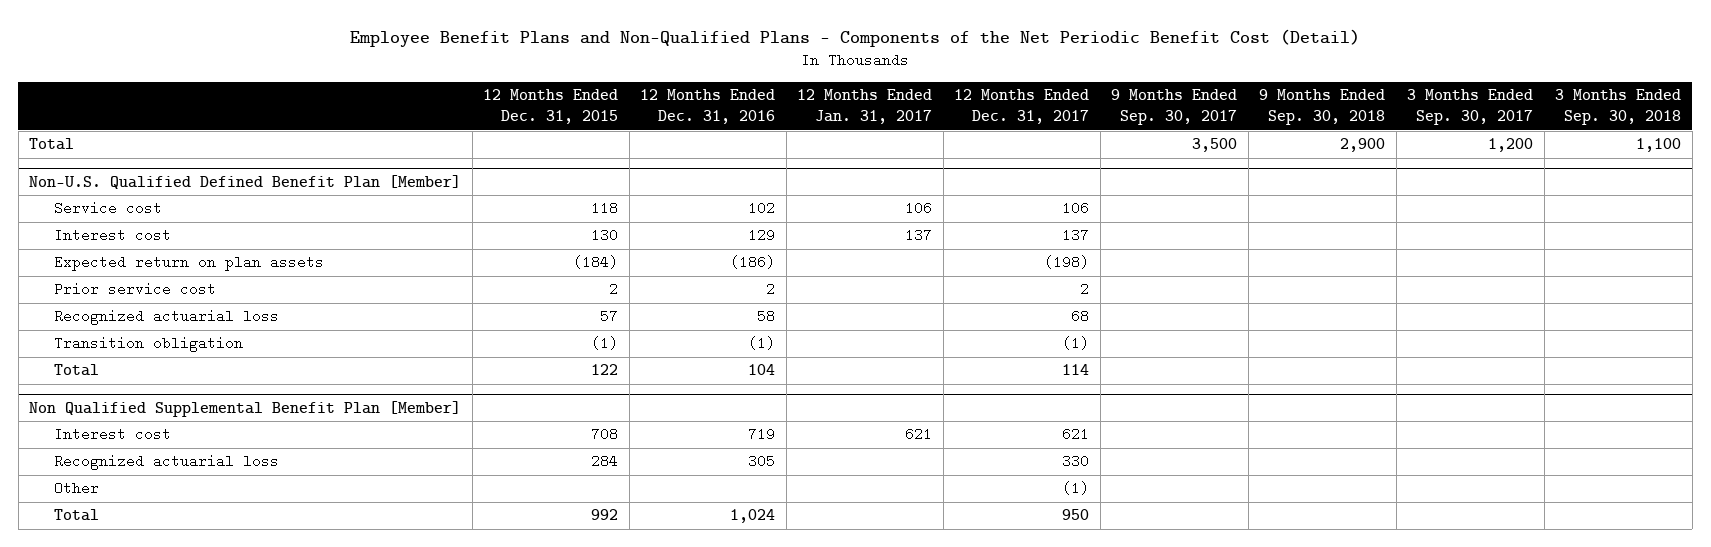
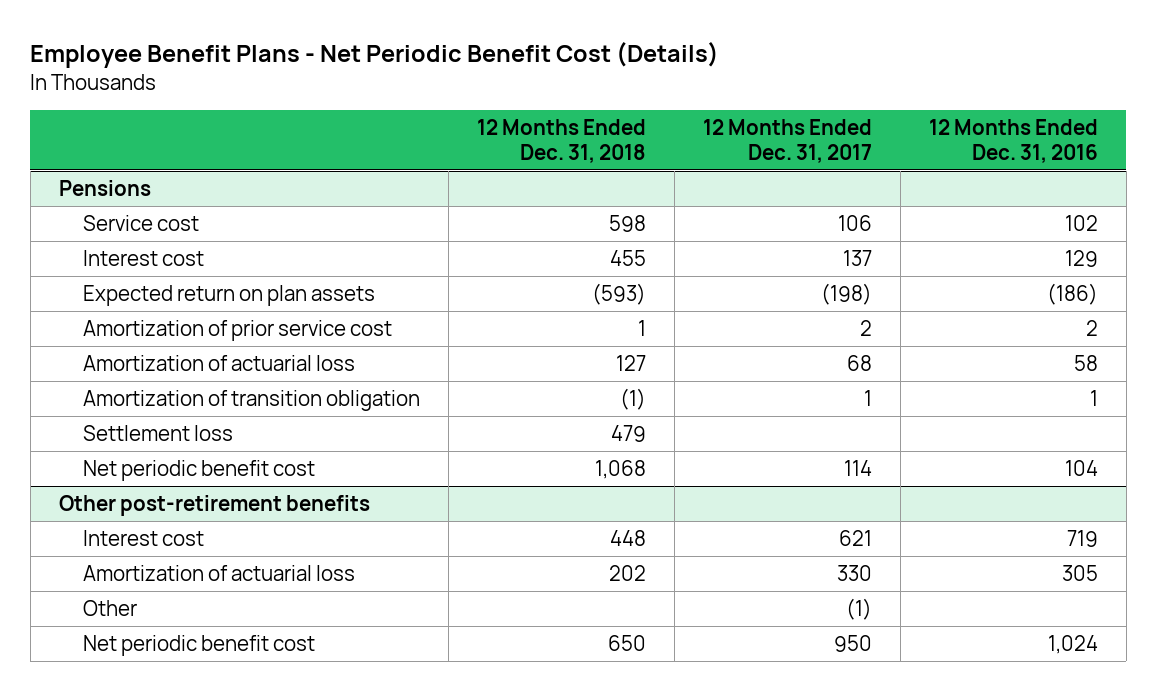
- Employee Benefit Plans and Non-Qualified Plans - Components of the Net Periodic Benefit Cost (Detail)
+ Employee Benefit Plans - Net Periodic Benefit Cost (Details)
- | 12 Months Ended Dec. 31, 2015 | 12 Months Ended Dec. 31, 2016 | 12 Months Ended Jan. 31, 2017 | 12 Months Ended Dec. 31, 2017 | 9 Months Ended Sep. 30, 2017 | 9 Months Ended Sep. 30, 2018 | 3 Months Ended Sep. 30, 2017 | 3 Months Ended Sep. 30, 2018
+ | 12 Months Ended Dec. 31, 2018 | 12 Months Ended Dec. 31, 2017 | 12 Months Ended Dec. 31, 2016
- Total | | | | | 3,500 | 2,900 | 1,200 | 1,100
- Non-U.S. Qualified Defined Benefit Plan [Member]
+ Pensions
- Prior service cost | 2 | 2 | | 2 | | | |
- Recognized actuarial loss | 57 | 58 | | 68 | | | |
- Transition obligation | (1) | (1) | | (1) | | | |
- Total | 122 | 104 | | 114 | | | |
- Non Qualified Supplemental Benefit Plan [Member]
+ Amortization of prior service cost | 1 | 2 | 2
+ Amortization of actuarial loss | 127 | 68 | 58
+ Amortization of transition obligation | (1) | 1 | 1
+ Settlement loss | 479 | |
+ Net periodic benefit cost | 1,068 | 114 | 104
+ Other post-retirement benefits
- Recognized actuarial loss | 284 | 305 | | 330 | | | |
+ Amortization of actuarial loss | 202 | 330 | 305
- Total | 992 | 1,024 | | 950 | | | |
+ Net periodic benefit cost | 650 | 950 | 1,024

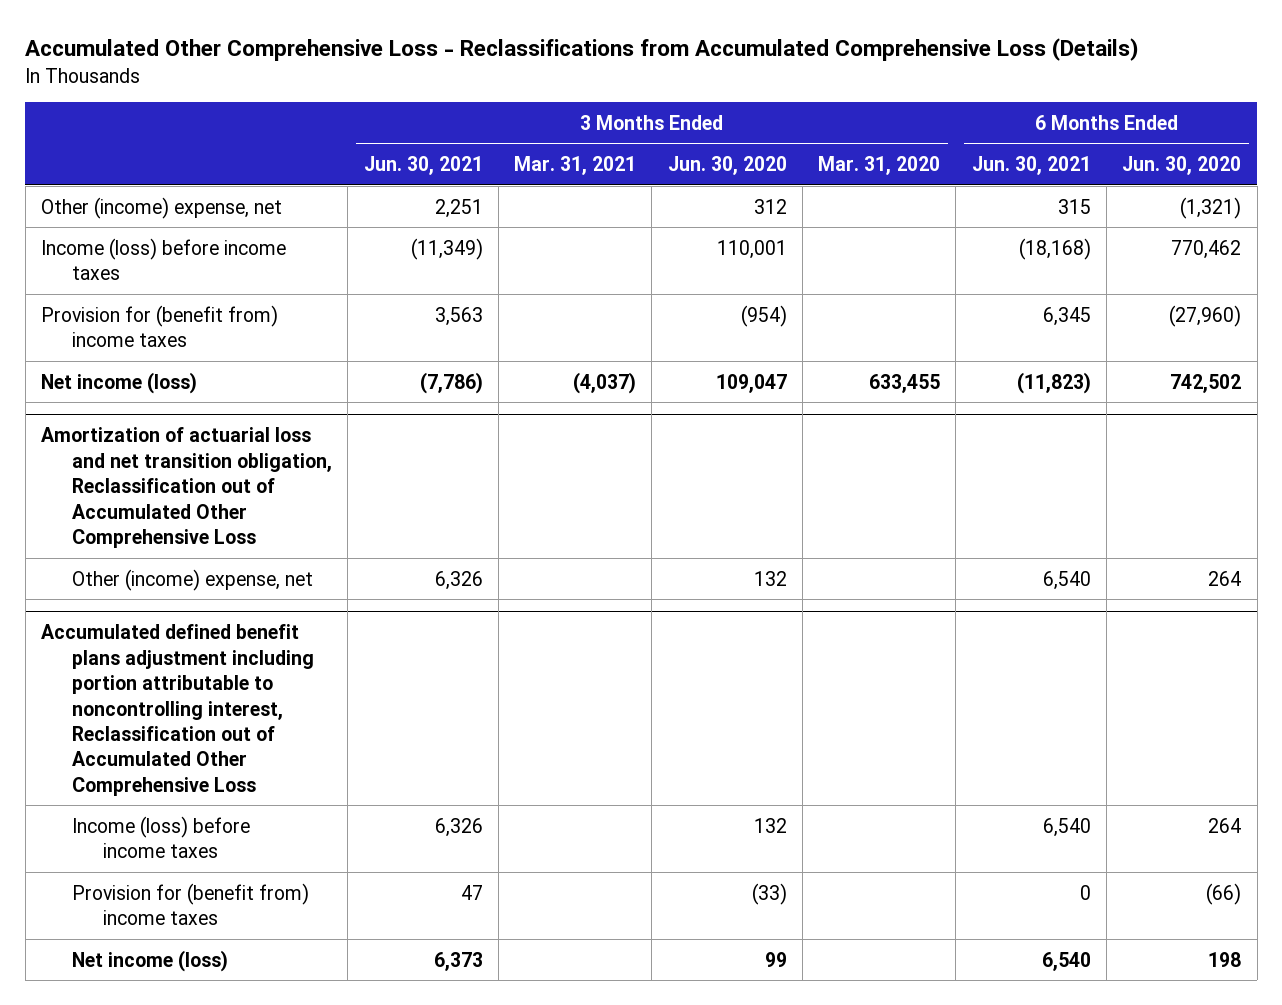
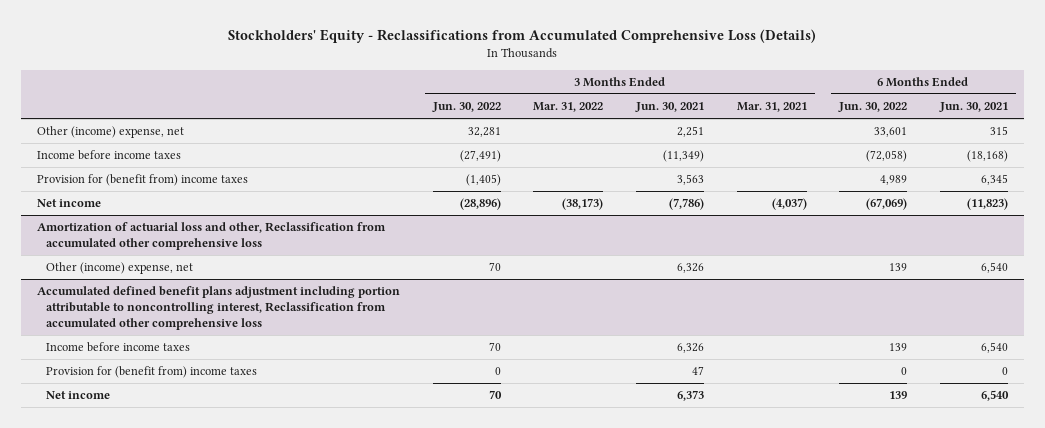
- Accumulated Other Comprehensive Loss - Reclassifications from Accumulated Comprehensive Loss (Details)
+ Stockholders' Equity - Reclassifications from Accumulated Comprehensive Loss (Details)
- | 3 Months Ended Jun. 30, 2021 | 3 Months Ended Mar. 31, 2021 | 3 Months Ended Jun. 30, 2020 | 3 Months Ended Mar. 31, 2020 | 6 Months Ended Jun. 30, 2021 | 6 Months Ended Jun. 30, 2020
+ | 3 Months Ended Jun. 30, 2022 | 3 Months Ended Mar. 31, 2022 | 3 Months Ended Jun. 30, 2021 | 3 Months Ended Mar. 31, 2021 | 6 Months Ended Jun. 30, 2022 | 6 Months Ended Jun. 30, 2021
- Income (loss) before income taxes | (11,349) | | 110,001 | | (18,168) | 770,462
+ Income before income taxes | (27,491) | | (11,349) | | (72,058) | (18,168)
- Net income (loss) | (7,786) | (4,037) | 109,047 | 633,455 | (11,823) | 742,502
- Amortization of actuarial loss and net transition obligation, Reclassification out of Accumulated Other Comprehensive Loss
+ Net income | (28,896) | (38,173) | (7,786) | (4,037) | (67,069) | (11,823)
+ Amortization of actuarial loss and other, Reclassification from accumulated other comprehensive loss
- Accumulated defined benefit plans adjustment including portion attributable to noncontrolling interest, Reclassification out of Accumulated Other Comprehensive Loss
- Income (loss) before income taxes | 6,326 | | 132 | | 6,540 | 264
+ Accumulated defined benefit plans adjustment including portion attributable to noncontrolling interest, Reclassification from accumulated other comprehensive loss
+ Income before income taxes | 70 | | 6,326 | | 139 | 6,540
- Net income (loss) | 6,373 | | 99 | | 6,540 | 198
+ Net income | 70 | | 6,373 | | 139 | 6,540

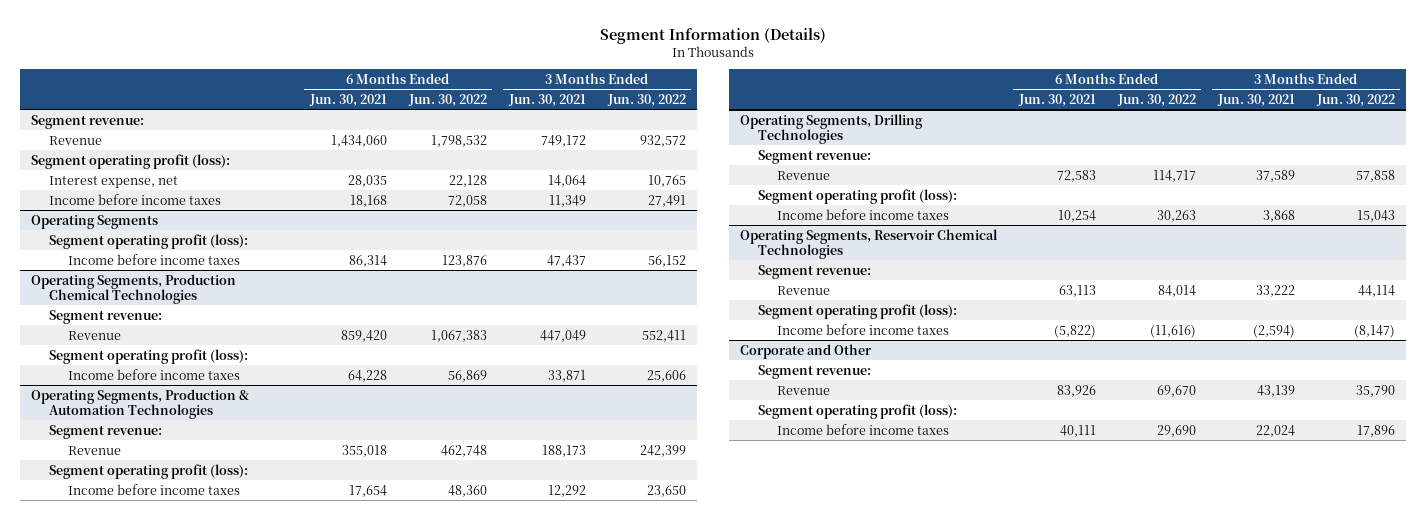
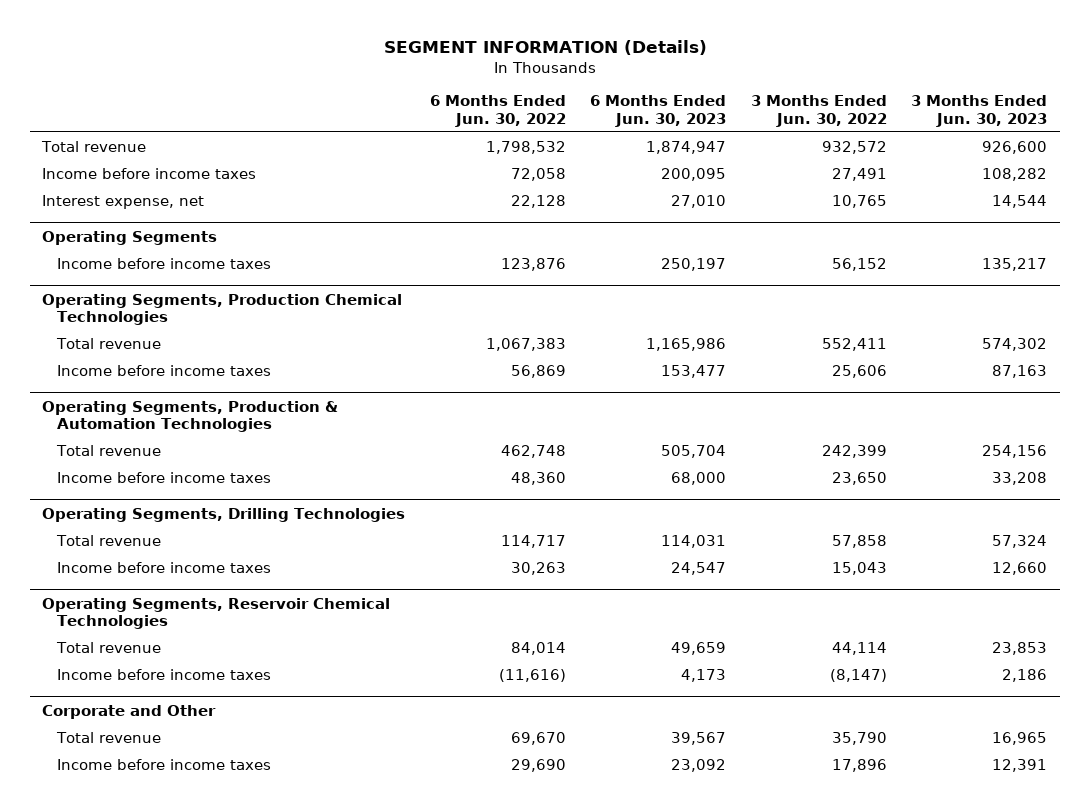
- Segment Information (Details)
+ SEGMENT INFORMATION (Details)
- | 6 Months Ended Jun. 30, 2021 | 6 Months Ended Jun. 30, 2022 | 3 Months Ended Jun. 30, 2021 | 3 Months Ended Jun. 30, 2022
+ | 6 Months Ended Jun. 30, 2022 | 6 Months Ended Jun. 30, 2023 | 3 Months Ended Jun. 30, 2022 | 3 Months Ended Jun. 30, 2023
- Segment revenue:
- Revenue | 1,434,060 | 1,798,532 | 749,172 | 932,572
- Segment operating profit (loss):
+ Total revenue | 1,798,532 | 1,874,947 | 932,572 | 926,600
moved down: Interest expense, net | 22,128 | 27,010 | 10,765 | 14,544
@ Operating Segments
- Segment operating profit (loss):
@ Operating Segments, Production Chemical Technologies
- Segment revenue:
- Revenue | 859,420 | 1,067,383 | 447,049 | 552,411
- Segment operating profit (loss):
+ Total revenue | 1,067,383 | 1,165,986 | 552,411 | 574,302
@ Operating Segments, Production & Automation Technologies
- Segment revenue:
- Revenue | 355,018 | 462,748 | 188,173 | 242,399
- Segment operating profit (loss):
+ Total revenue | 462,748 | 505,704 | 242,399 | 254,156
@ Operating Segments, Drilling Technologies
- Segment revenue:
- Revenue | 72,583 | 114,717 | 37,589 | 57,858
- Segment operating profit (loss):
+ Total revenue | 114,717 | 114,031 | 57,858 | 57,324
@ Operating Segments, Reservoir Chemical Technologies
- Segment revenue:
- Revenue | 63,113 | 84,014 | 33,222 | 44,114
- Segment operating profit (loss):
+ Total revenue | 84,014 | 49,659 | 44,114 | 23,853
@ Corporate and Other
- Segment revenue:
- Revenue | 83,926 | 69,670 | 43,139 | 35,790
- Segment operating profit (loss):
+ Total revenue | 69,670 | 39,567 | 35,790 | 16,965

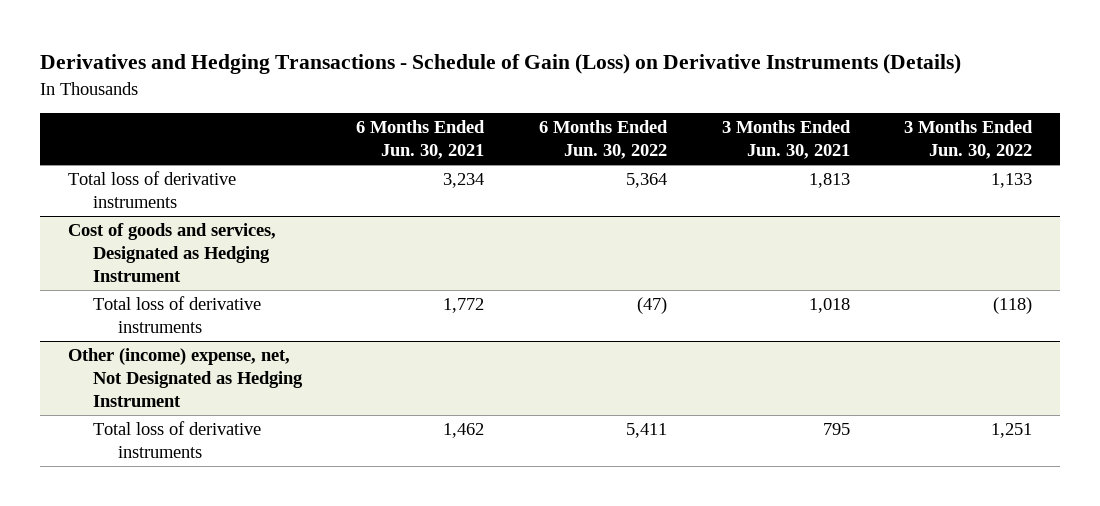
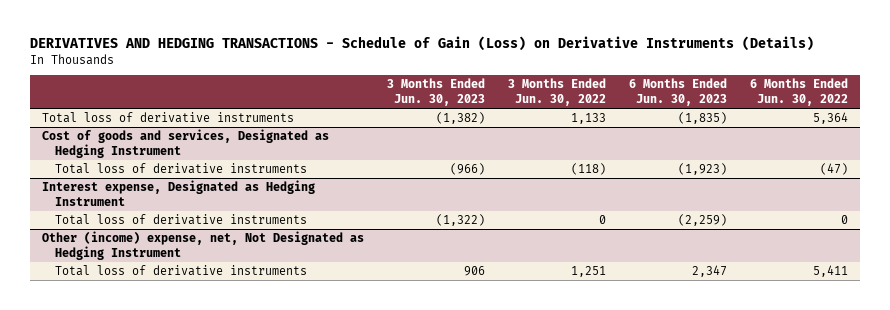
- Derivatives and Hedging Transactions - Schedule of Gain (Loss) on Derivative Instruments (Details)
+ DERIVATIVES AND HEDGING TRANSACTIONS - Schedule of Gain (Loss) on Derivative Instruments (Details)
- | 6 Months Ended Jun. 30, 2021 | 6 Months Ended Jun. 30, 2022 | 3 Months Ended Jun. 30, 2021 | 3 Months Ended Jun. 30, 2022
+ | 3 Months Ended Jun. 30, 2023 | 3 Months Ended Jun. 30, 2022 | 6 Months Ended Jun. 30, 2023 | 6 Months Ended Jun. 30, 2022
+ Interest expense, Designated as Hedging Instrument
+ Total loss of derivative instruments | (1,322) | 0 | (2,259) | 0

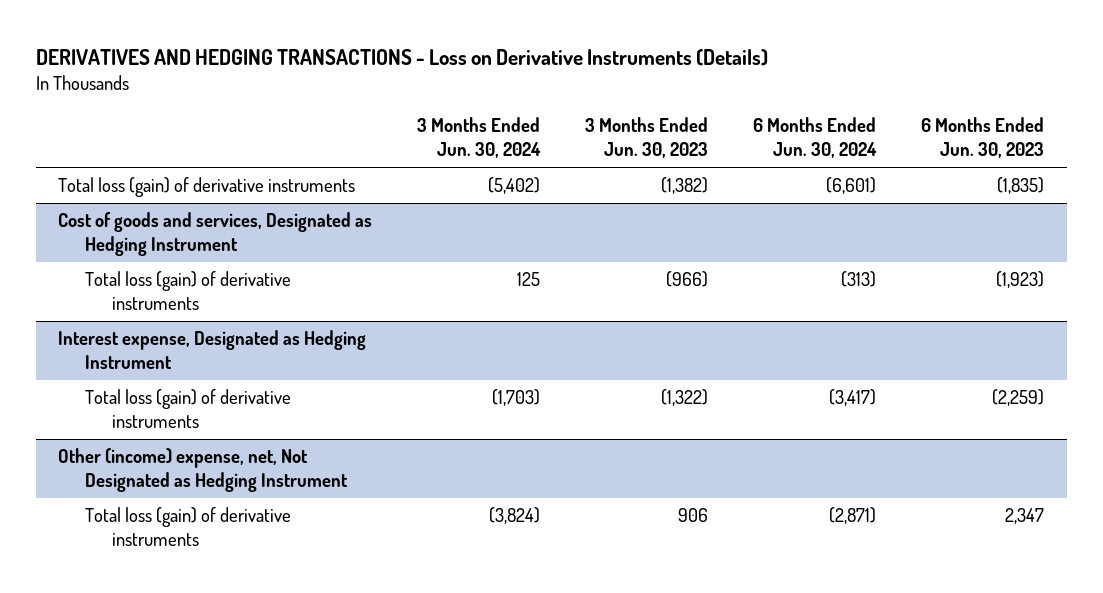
- DERIVATIVES AND HEDGING TRANSACTIONS - Schedule of Gain (Loss) on Derivative Instruments (Details)
+ DERIVATIVES AND HEDGING TRANSACTIONS - Loss on Derivative Instruments (Details)
- | 3 Months Ended Jun. 30, 2023 | 3 Months Ended Jun. 30, 2022 | 6 Months Ended Jun. 30, 2023 | 6 Months Ended Jun. 30, 2022
+ | 3 Months Ended Jun. 30, 2024 | 3 Months Ended Jun. 30, 2023 | 6 Months Ended Jun. 30, 2024 | 6 Months Ended Jun. 30, 2023
- Total loss of derivative instruments | (1,382) | 1,133 | (1,835) | 5,364
+ Total loss (gain) of derivative instruments | (5,402) | (1,382) | (6,601) | (1,835)
@ Cost of goods and services, Designated as Hedging Instrument
- Total loss of derivative instruments | (966) | (118) | (1,923) | (47)
+ Total loss (gain) of derivative instruments | 125 | (966) | (313) | (1,923)
@ Interest expense, Designated as Hedging Instrument
- Total loss of derivative instruments | (1,322) | 0 | (2,259) | 0
+ Total loss (gain) of derivative instruments | (1,703) | (1,322) | (3,417) | (2,259)
@ Other (income) expense, net, Not Designated as Hedging Instrument
- Total loss of derivative instruments | 906 | 1,251 | 2,347 | 5,411
+ Total loss (gain) of derivative instruments | (3,824) | 906 | (2,871) | 2,347

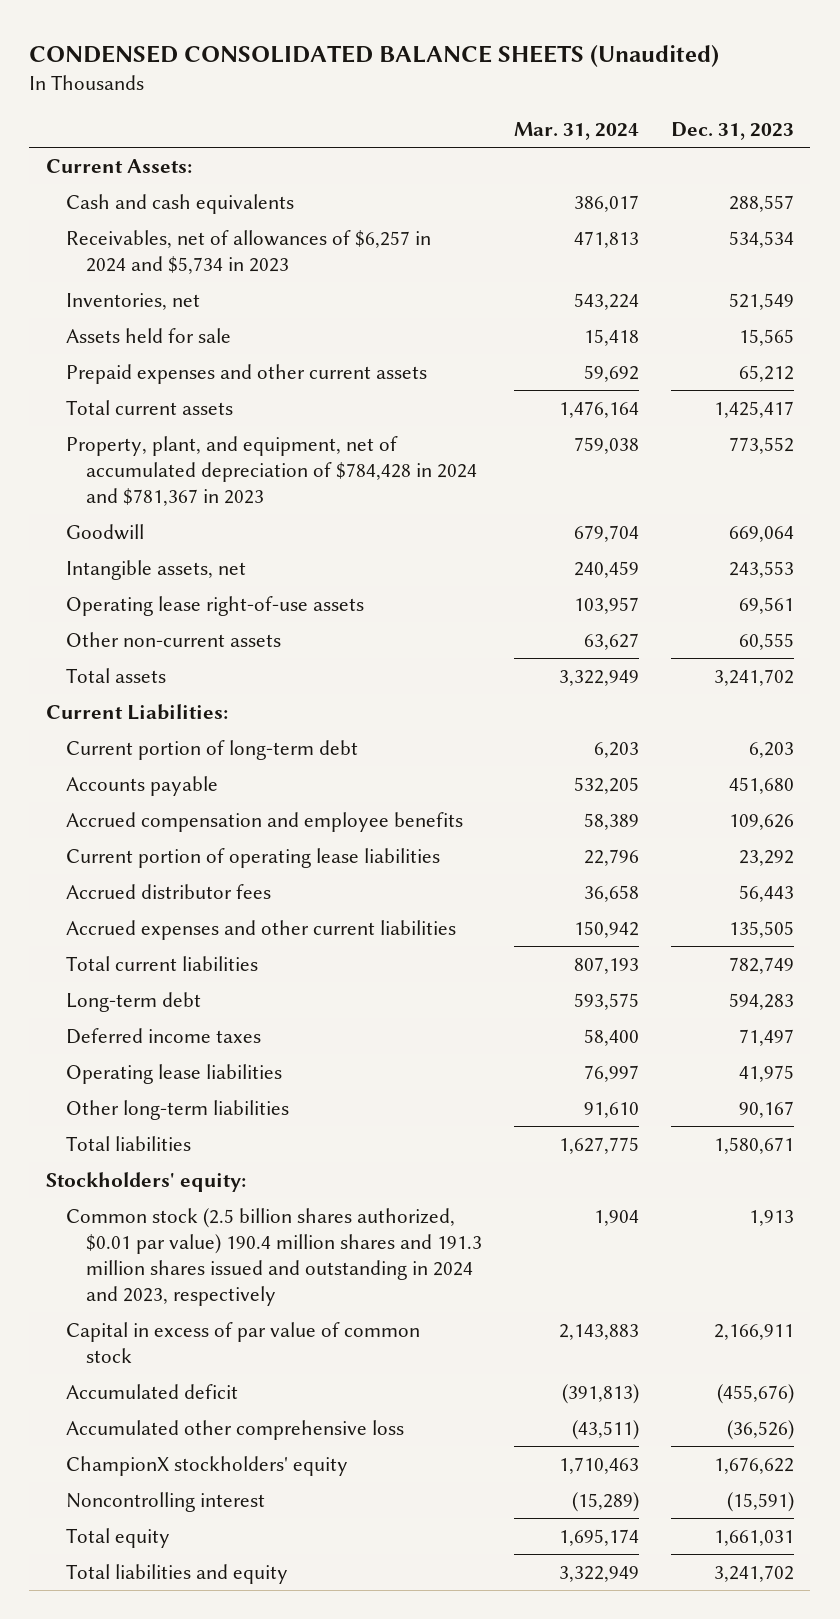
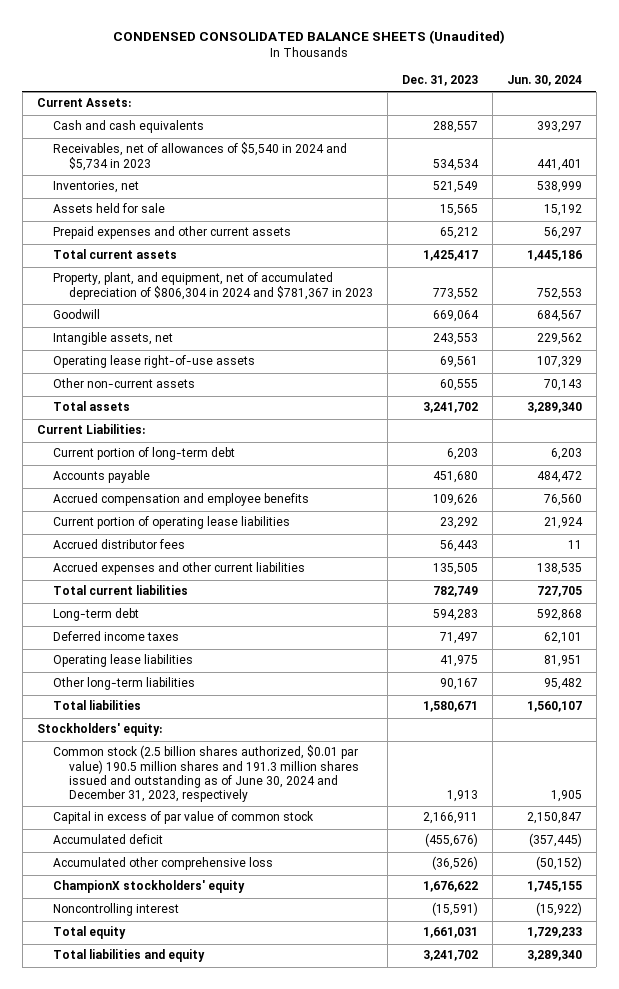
- | Mar. 31, 2024 | Dec. 31, 2023
+ | Dec. 31, 2023 | Jun. 30, 2024
- Receivables, net of allowances of $6,257 in 2024 and $5,734 in 2023 | 471,813 | 534,534
+ Receivables, net of allowances of $5,540 in 2024 and $5,734 in 2023 | 534,534 | 441,401
- Property, plant, and equipment, net of accumulated depreciation of $784,428 in 2024 and $781,367 in 2023 | 759,038 | 773,552
+ Property, plant, and equipment, net of accumulated depreciation of $806,304 in 2024 and $781,367 in 2023 | 773,552 | 752,553
- Common stock (2.5 billion shares authorized, $0.01 par value) 190.4 million shares and 191.3 million shares issued and outstanding in 2024 and 2023, respectively | 1,904 | 1,913
+ Common stock (2.5 billion shares authorized, $0.01 par value) 190.5 million shares and 191.3 million shares issued and outstanding as of June 30, 2024 and December 31, 2023, respectively | 1,913 | 1,905

